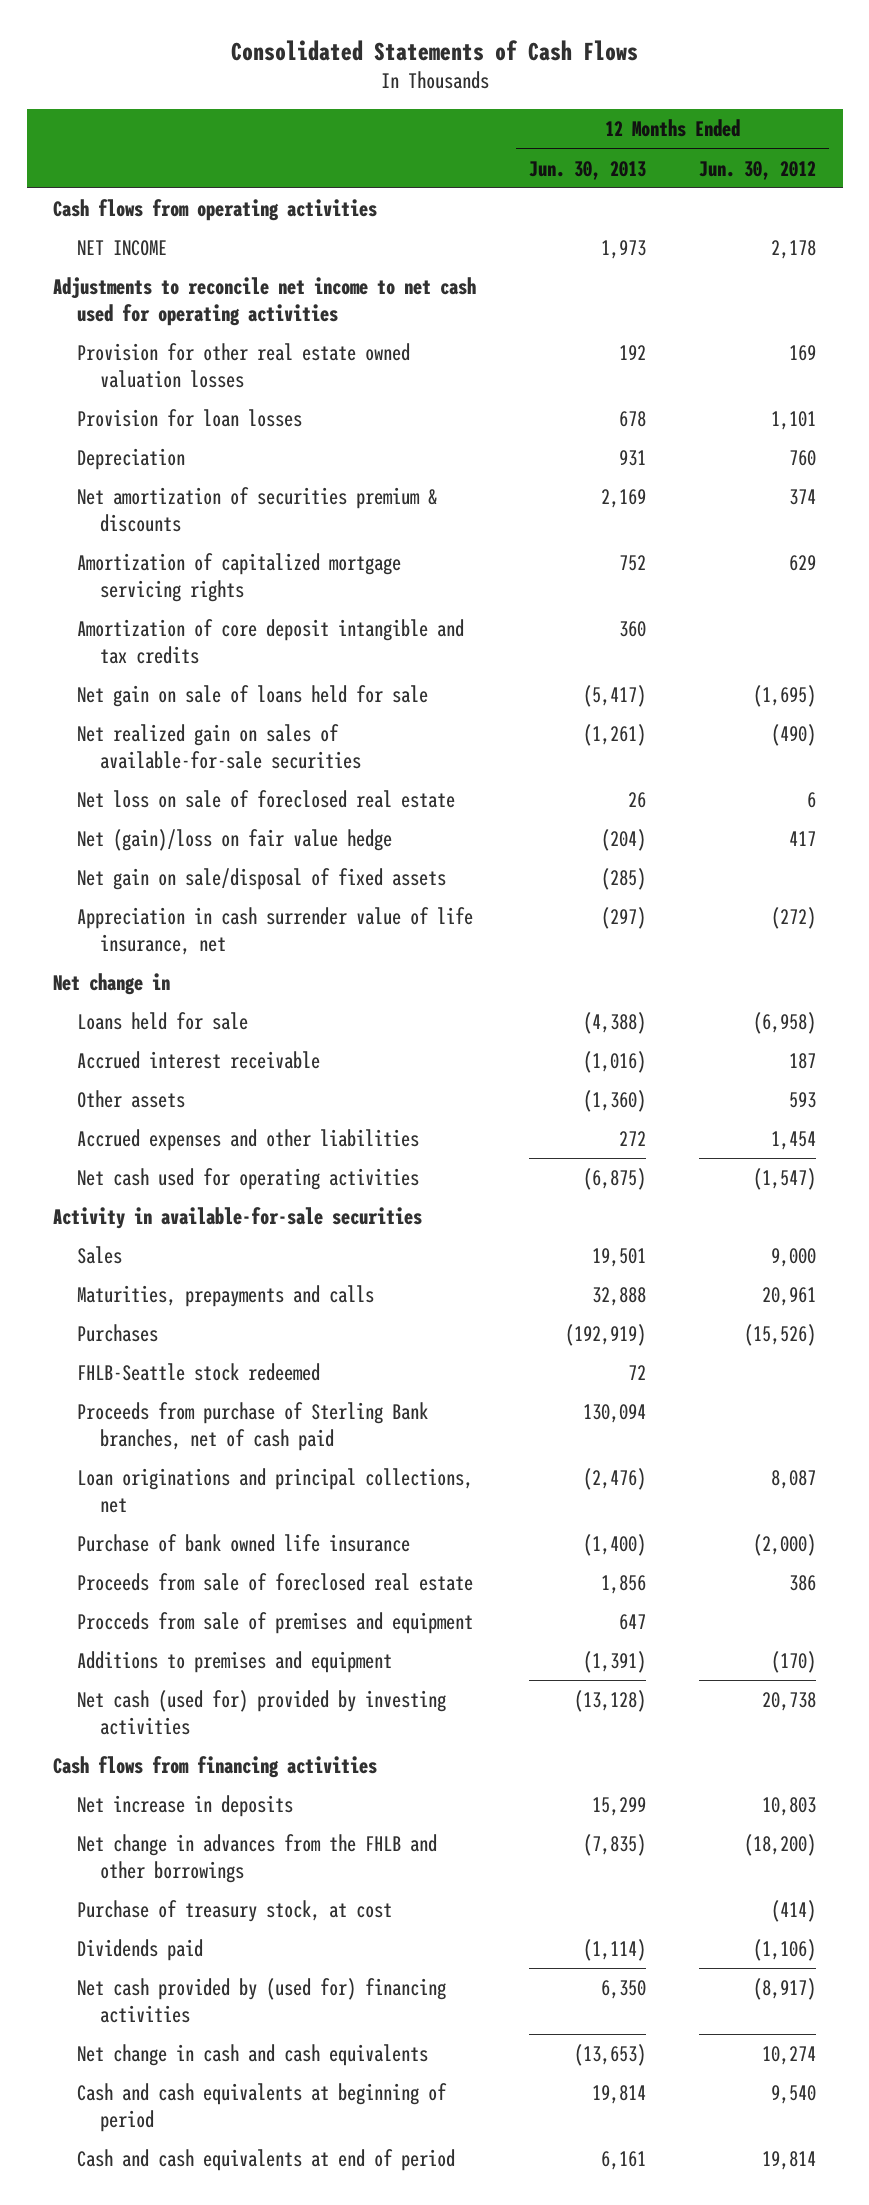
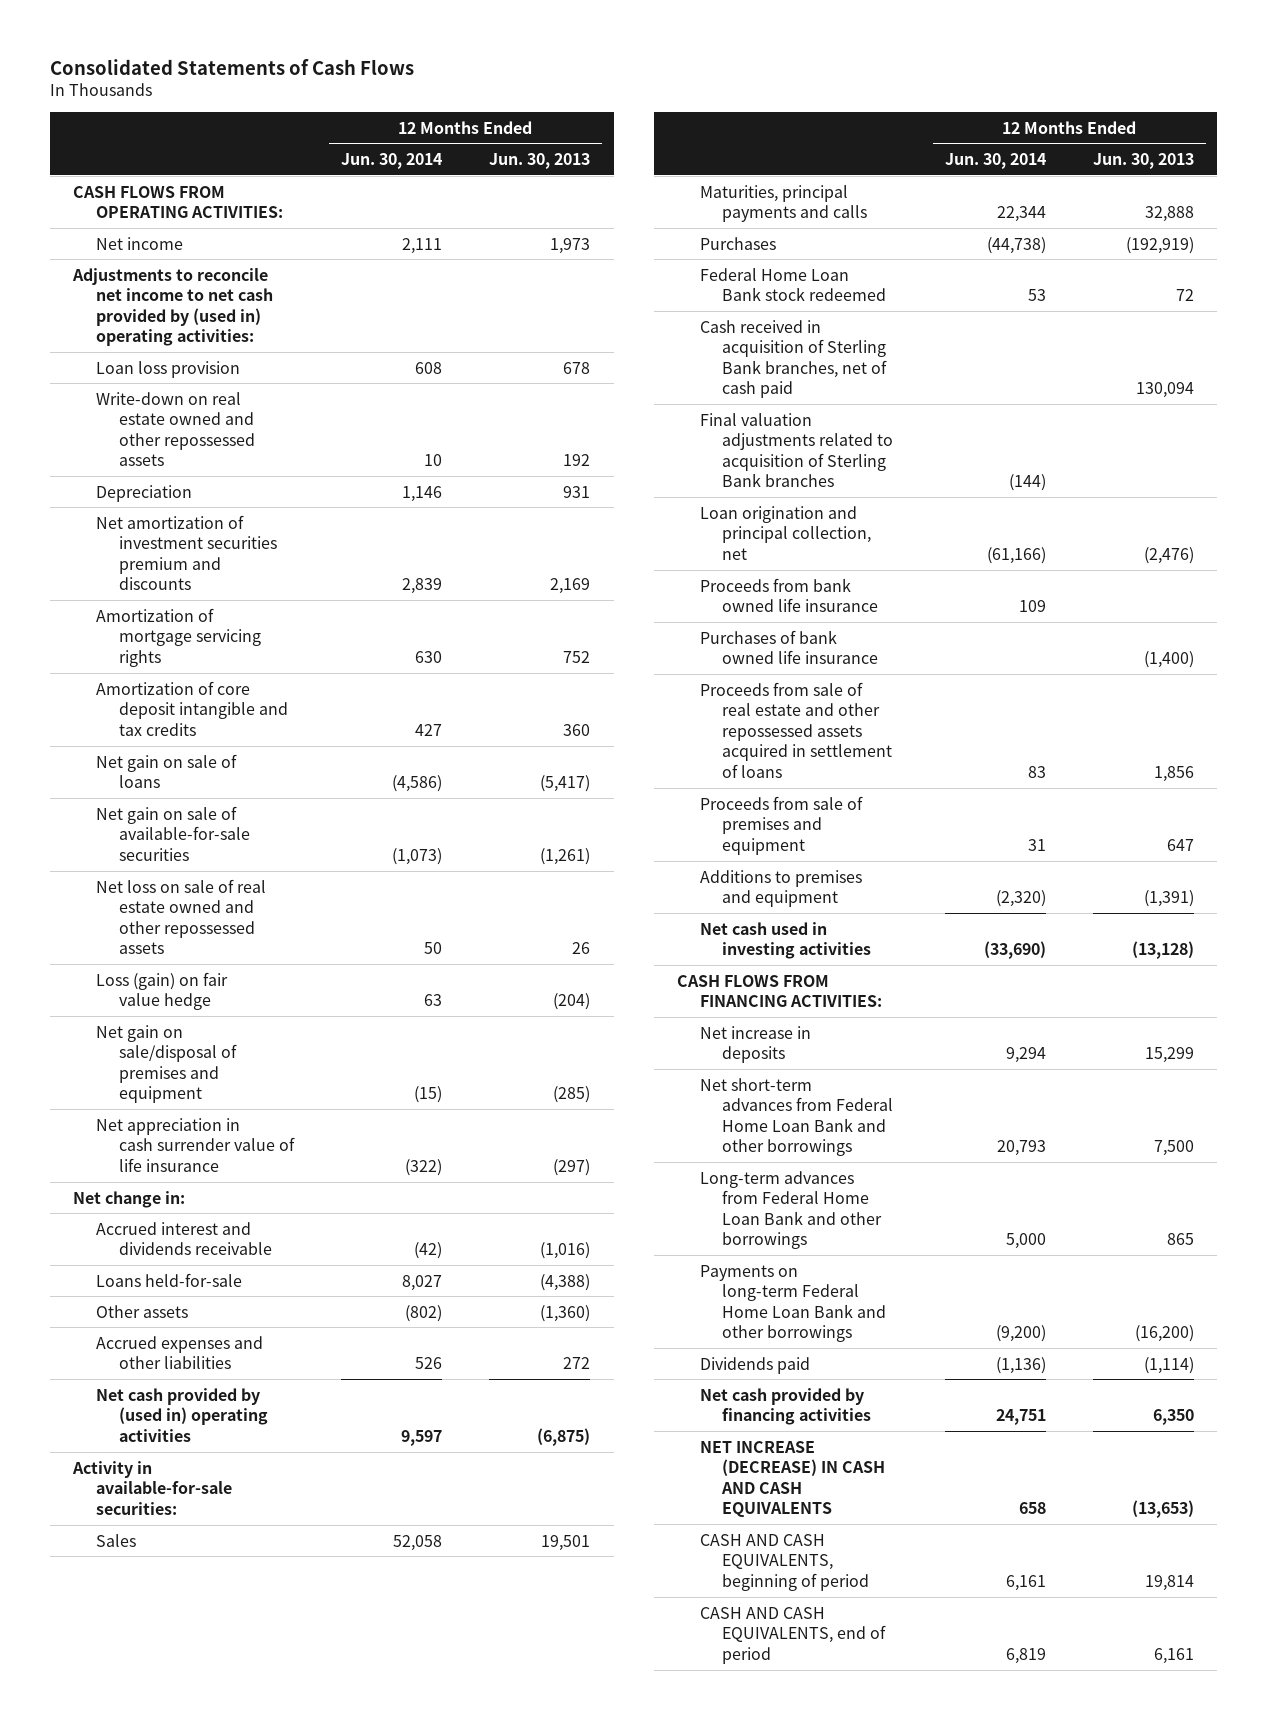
- | 12 Months Ended Jun. 30, 2013 | 12 Months Ended Jun. 30, 2012
+ | 12 Months Ended Jun. 30, 2014 | 12 Months Ended Jun. 30, 2013
- Cash flows from operating activities
- NET INCOME | 1,973 | 2,178
- Adjustments to reconcile net income to net cash used for operating activities
- Provision for other real estate owned valuation losses | 192 | 169
- Provision for loan losses | 678 | 1,101
+ CASH FLOWS FROM OPERATING ACTIVITIES:
+ Net income | 2,111 | 1,973
+ Adjustments to reconcile net income to net cash provided by (used in) operating activities:
+ Loan loss provision | 608 | 678
+ Write-down on real estate owned and other repossessed assets | 10 | 192
- Net amortization of securities premium & discounts | 2,169 | 374
- Amortization of capitalized mortgage servicing rights | 752 | 629
+ Net amortization of investment securities premium and discounts | 2,839 | 2,169
+ Amortization of mortgage servicing rights | 630 | 752
- Net gain on sale of loans held for sale | (5,417) | (1,695)
- Net realized gain on sales of available-for-sale securities | (1,261) | (490)
- Net loss on sale of foreclosed real estate | 26 | 6
- Net (gain)/loss on fair value hedge | (204) | 417
- Net gain on sale/disposal of fixed assets | (285) |
- Appreciation in cash surrender value of life insurance, net | (297) | (272)
- Net change in
- Loans held for sale | (4,388) | (6,958)
- Accrued interest receivable | (1,016) | 187
+ Net gain on sale of loans | (4,586) | (5,417)
+ Net gain on sale of available-for-sale securities | (1,073) | (1,261)
+ Net loss on sale of real estate owned and other repossessed assets | 50 | 26
+ Loss (gain) on fair value hedge | 63 | (204)
+ Net gain on sale/disposal of premises and equipment | (15) | (285)
+ Net appreciation in cash surrender value of life insurance | (322) | (297)
+ Net change in:
+ Accrued interest and dividends receivable | (42) | (1,016)
+ Loans held-for-sale | 8,027 | (4,388)
- Net cash used for operating activities | (6,875) | (1,547)
- Activity in available-for-sale securities
+ Net cash provided by (used in) operating activities | 9,597 | (6,875)
+ Activity in available-for-sale securities:
- Maturities, prepayments and calls | 32,888 | 20,961
+ Maturities, principal payments and calls | 22,344 | 32,888
- FHLB-Seattle stock redeemed | 72 |
- Proceeds from purchase of Sterling Bank branches, net of cash paid | 130,094 |
- Loan originations and principal collections, net | (2,476) | 8,087
- Purchase of bank owned life insurance | (1,400) | (2,000)
- Proceeds from sale of foreclosed real estate | 1,856 | 386
- Procceds from sale of premises and equipment | 647 |
+ Federal Home Loan Bank stock redeemed | 53 | 72
+ Cash received in acquisition of Sterling Bank branches, net of cash paid | | 130,094
+ Final valuation adjustments related to acquisition of Sterling Bank branches | (144) |
+ Loan origination and principal collection, net | (61,166) | (2,476)
+ Proceeds from bank owned life insurance | 109 |
+ Purchases of bank owned life insurance | | (1,400)
+ Proceeds from sale of real estate and other repossessed assets acquired in settlement of loans | 83 | 1,856
+ Proceeds from sale of premises and equipment | 31 | 647
- Net cash (used for) provided by investing activities | (13,128) | 20,738
- Cash flows from financing activities
+ Net cash used in investing activities | (33,690) | (13,128)
+ CASH FLOWS FROM FINANCING ACTIVITIES:
- Net change in advances from the FHLB and other borrowings | (7,835) | (18,200)
- Purchase of treasury stock, at cost | | (414)
+ Net short-term advances from Federal Home Loan Bank and other borrowings | 20,793 | 7,500
+ Long-term advances from Federal Home Loan Bank and other borrowings | 5,000 | 865
+ Payments on long-term Federal Home Loan Bank and other borrowings | (9,200) | (16,200)
- Net cash provided by (used for) financing activities | 6,350 | (8,917)
- Net change in cash and cash equivalents | (13,653) | 10,274
- Cash and cash equivalents at beginning of period | 19,814 | 9,540
- Cash and cash equivalents at end of period | 6,161 | 19,814
+ Net cash provided by financing activities | 24,751 | 6,350
+ NET INCREASE (DECREASE) IN CASH AND CASH EQUIVALENTS | 658 | (13,653)
+ CASH AND CASH EQUIVALENTS, beginning of period | 6,161 | 19,814
+ CASH AND CASH EQUIVALENTS, end of period | 6,819 | 6,161

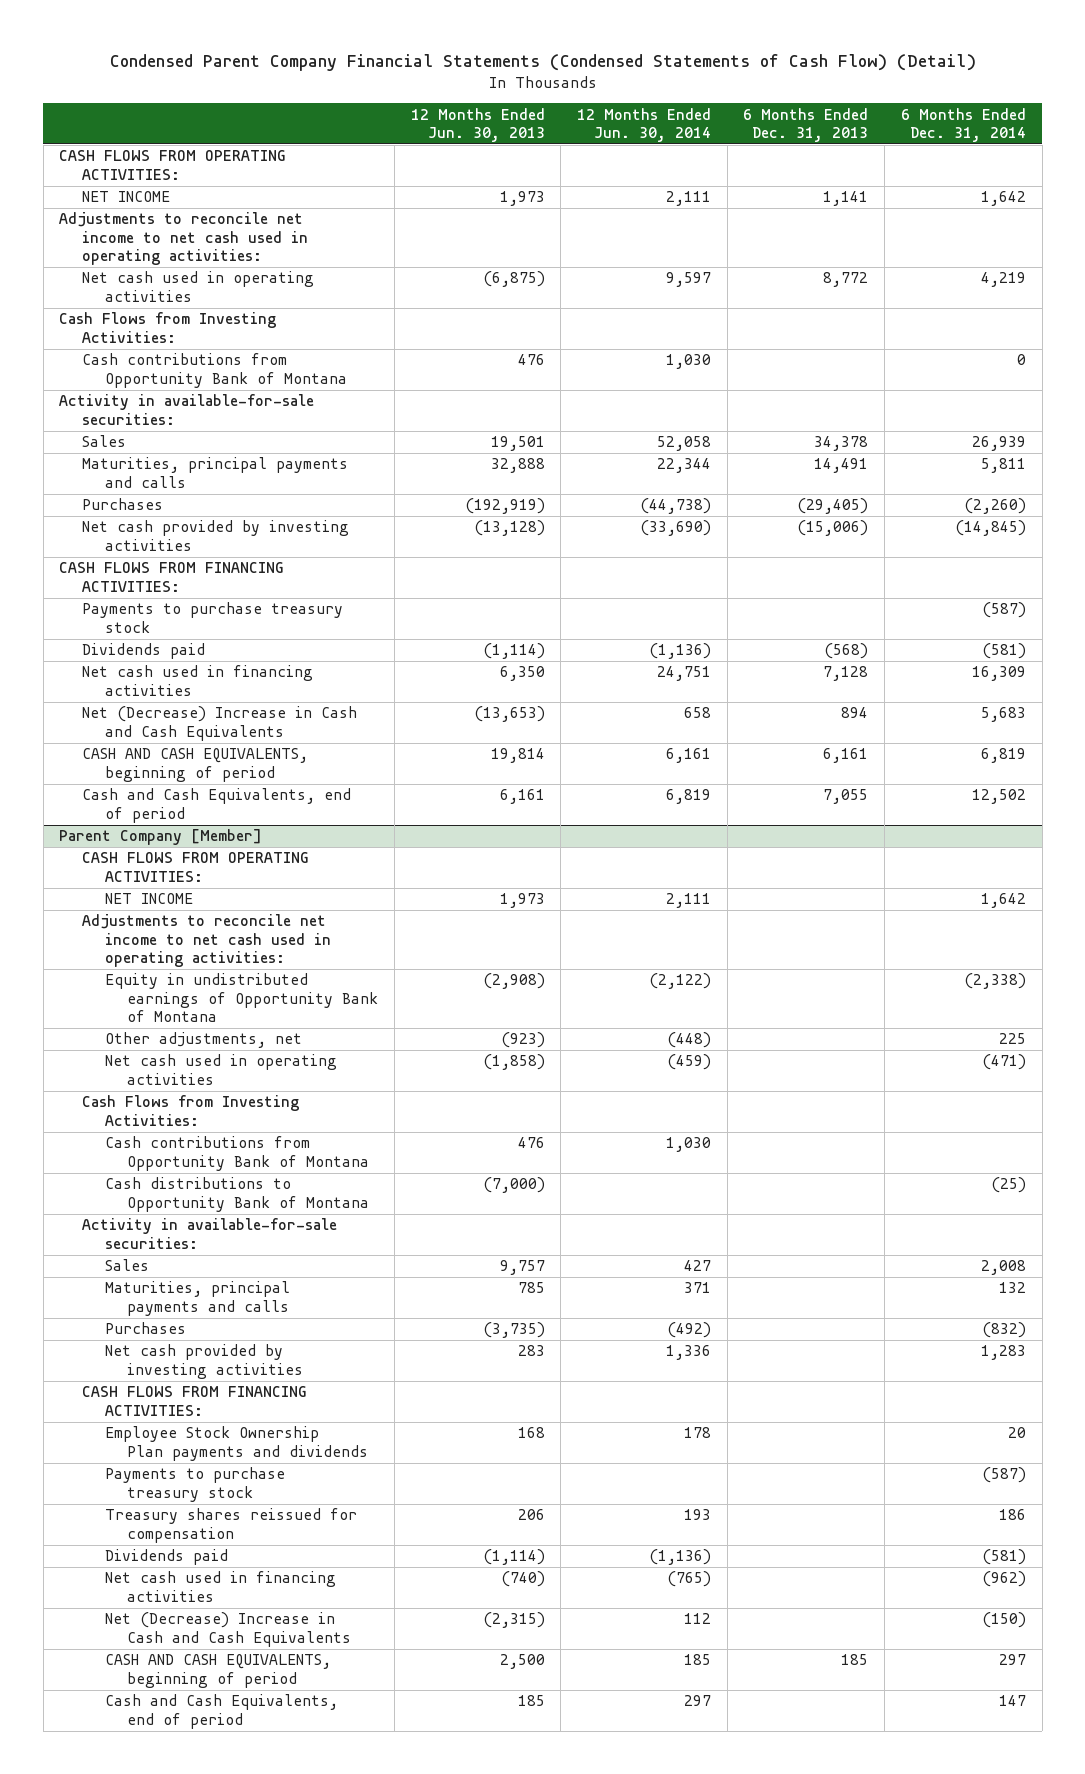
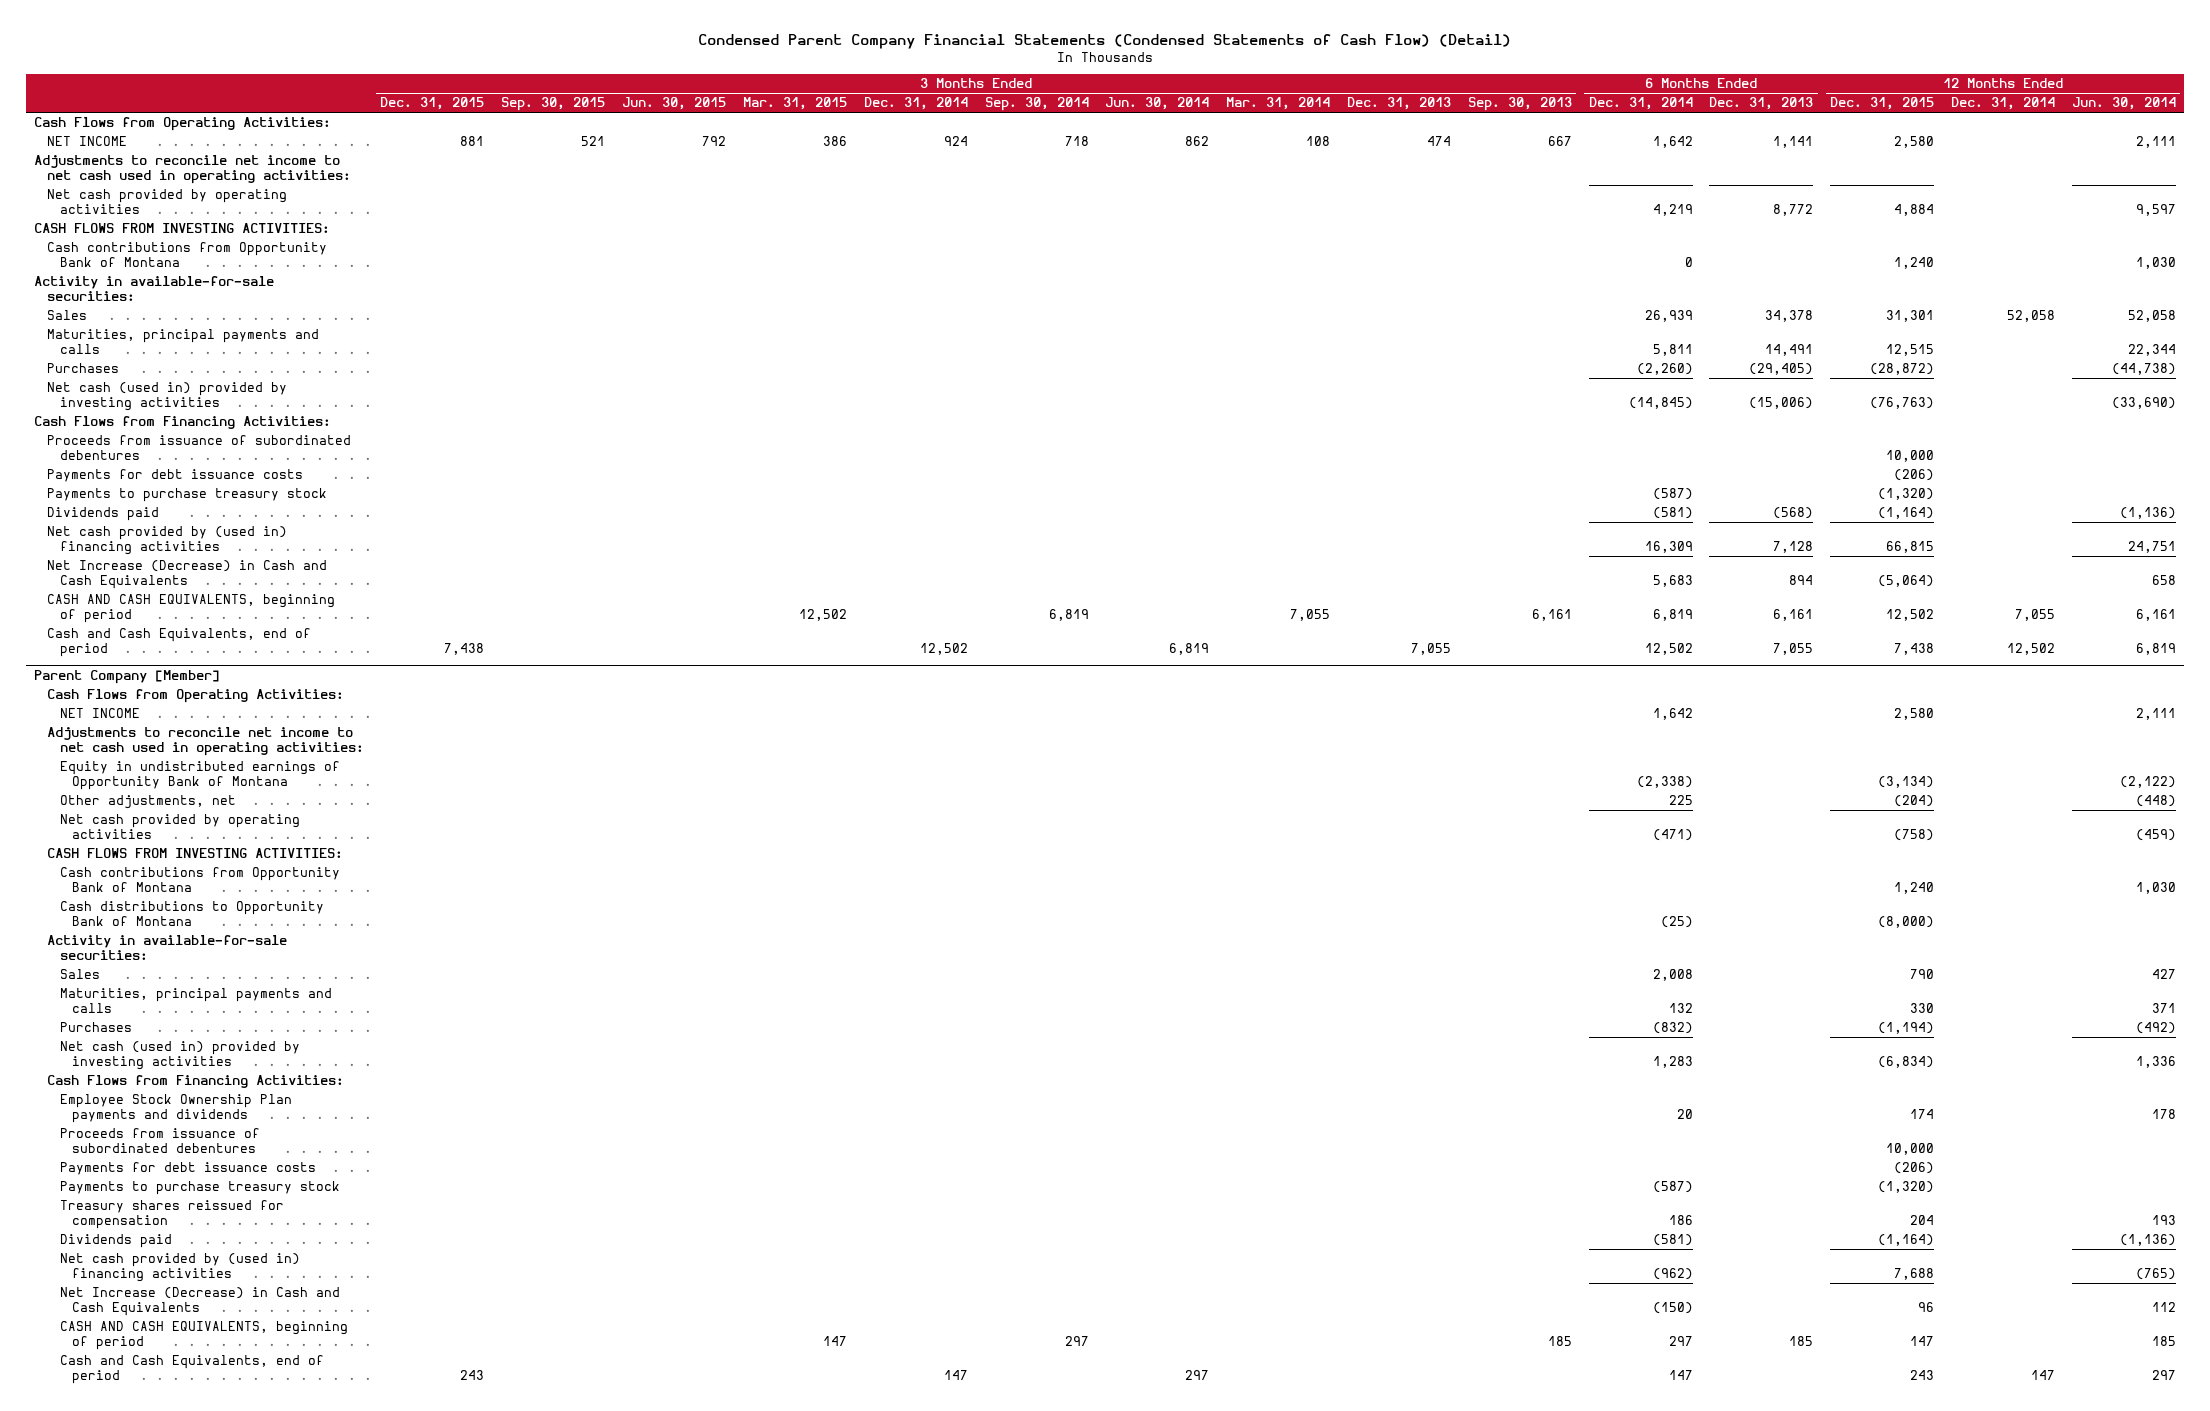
- | 12 Months Ended Jun. 30, 2013 | 12 Months Ended Jun. 30, 2014 | 6 Months Ended Dec. 31, 2013 | 6 Months Ended Dec. 31, 2014
+ | 3 Months Ended Dec. 31, 2015 | 3 Months Ended Sep. 30, 2015 | 3 Months Ended Jun. 30, 2015 | 3 Months Ended Mar. 31, 2015 | 3 Months Ended Dec. 31, 2014 | 3 Months Ended Sep. 30, 2014 | 3 Months Ended Jun. 30, 2014 | 3 Months Ended Mar. 31, 2014 | 3 Months Ended Dec. 31, 2013 | 3 Months Ended Sep. 30, 2013 | 6 Months Ended Dec. 31, 2014 | 6 Months Ended Dec. 31, 2013 | 12 Months Ended Dec. 31, 2015 | 12 Months Ended Dec. 31, 2014 | 12 Months Ended Jun. 30, 2014
- CASH FLOWS FROM OPERATING ACTIVITIES:
+ Cash Flows from Operating Activities:
- Net cash used in operating activities | (6,875) | 9,597 | 8,772 | 4,219
- Cash Flows from Investing Activities:
+ Net cash provided by operating activities | | | | | | | | | | | 4,219 | 8,772 | 4,884 | | 9,597
+ CASH FLOWS FROM INVESTING ACTIVITIES:
- Net cash provided by investing activities | (13,128) | (33,690) | (15,006) | (14,845)
- CASH FLOWS FROM FINANCING ACTIVITIES:
+ Net cash (used in) provided by investing activities | | | | | | | | | | | (14,845) | (15,006) | (76,763) | | (33,690)
+ Cash Flows from Financing Activities:
+ Proceeds from issuance of subordinated debentures | | | | | | | | | | | | | 10,000 | |
+ Payments for debt issuance costs | | | | | | | | | | | | | (206) | |
- Net cash used in financing activities | 6,350 | 24,751 | 7,128 | 16,309
- Net (Decrease) Increase in Cash and Cash Equivalents | (13,653) | 658 | 894 | 5,683
+ Net cash provided by (used in) financing activities | | | | | | | | | | | 16,309 | 7,128 | 66,815 | | 24,751
+ Net Increase (Decrease) in Cash and Cash Equivalents | | | | | | | | | | | 5,683 | 894 | (5,064) | | 658
@ Parent Company [Member]
- CASH FLOWS FROM OPERATING ACTIVITIES:
+ Cash Flows from Operating Activities:
- Net cash used in operating activities | (1,858) | (459) | | (471)
- Cash Flows from Investing Activities:
+ Net cash provided by operating activities | | | | | | | | | | | (471) | | (758) | | (459)
+ CASH FLOWS FROM INVESTING ACTIVITIES:
- Net cash provided by investing activities | 283 | 1,336 | | 1,283
- CASH FLOWS FROM FINANCING ACTIVITIES:
+ Net cash (used in) provided by investing activities | | | | | | | | | | | 1,283 | | (6,834) | | 1,336
+ Cash Flows from Financing Activities:
+ Proceeds from issuance of subordinated debentures | | | | | | | | | | | | | 10,000 | |
+ Payments for debt issuance costs | | | | | | | | | | | | | (206) | |
- Net cash used in financing activities | (740) | (765) | | (962)
- Net (Decrease) Increase in Cash and Cash Equivalents | (2,315) | 112 | | (150)
+ Net cash provided by (used in) financing activities | | | | | | | | | | | (962) | | 7,688 | | (765)
+ Net Increase (Decrease) in Cash and Cash Equivalents | | | | | | | | | | | (150) | | 96 | | 112

